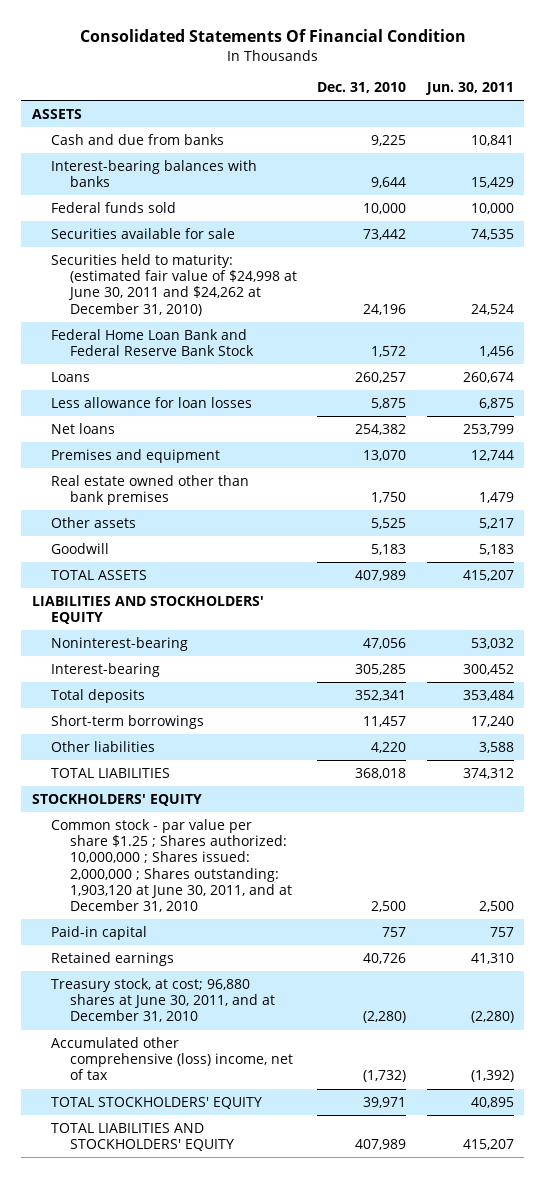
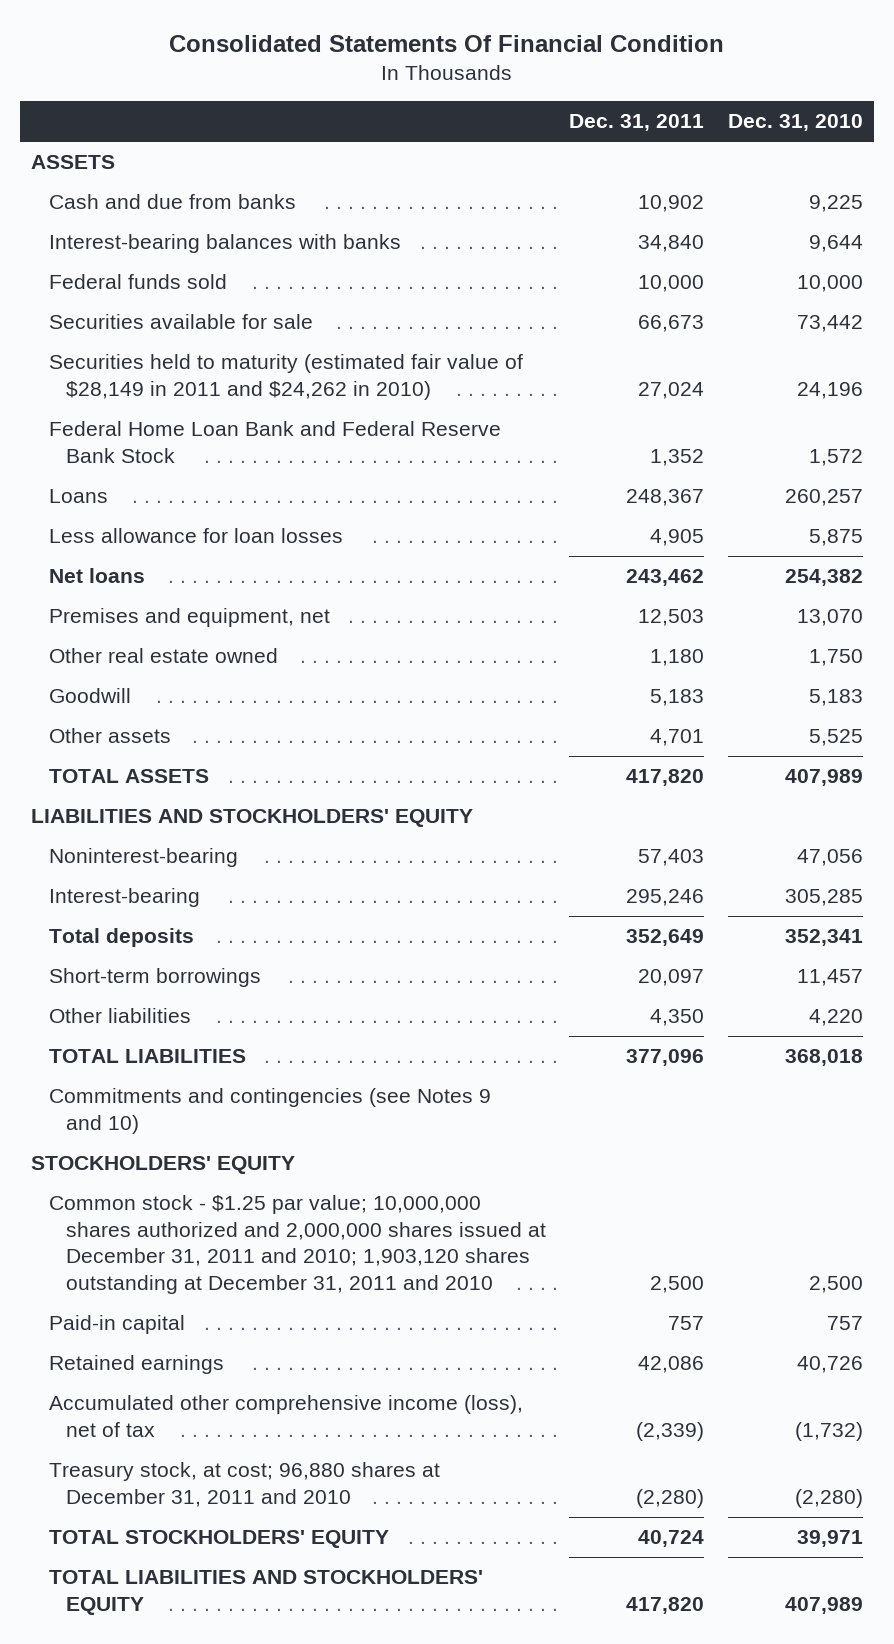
- | Dec. 31, 2010 | Jun. 30, 2011
+ | Dec. 31, 2011 | Dec. 31, 2010
- Securities held to maturity: (estimated fair value of $24,998 at June 30, 2011 and $24,262 at December 31, 2010) | 24,196 | 24,524
+ Securities held to maturity (estimated fair value of $28,149 in 2011 and $24,262 in 2010) | 27,024 | 24,196
- Premises and equipment | 13,070 | 12,744
- Real estate owned other than bank premises | 1,750 | 1,479
+ Premises and equipment, net | 12,503 | 13,070
+ Other real estate owned | 1,180 | 1,750
moved down: Other assets | 4,701 | 5,525
+ Commitments and contingencies (see Notes 9 and 10)
- Common stock - par value per share $1.25 ; Shares authorized: 10,000,000 ; Shares issued: 2,000,000 ; Shares outstanding: 1,903,120 at June 30, 2011, and at December 31, 2010 | 2,500 | 2,500
+ Common stock - $1.25 par value; 10,000,000 shares authorized and 2,000,000 shares issued at December 31, 2011 and 2010; 1,903,120 shares outstanding at December 31, 2011 and 2010 | 2,500 | 2,500
- Treasury stock, at cost; 96,880 shares at June 30, 2011, and at December 31, 2010 | (2,280) | (2,280)
- Accumulated other comprehensive (loss) income, net of tax | (1,732) | (1,392)
+ Accumulated other comprehensive income (loss), net of tax | (2,339) | (1,732)
+ Treasury stock, at cost; 96,880 shares at December 31, 2011 and 2010 | (2,280) | (2,280)

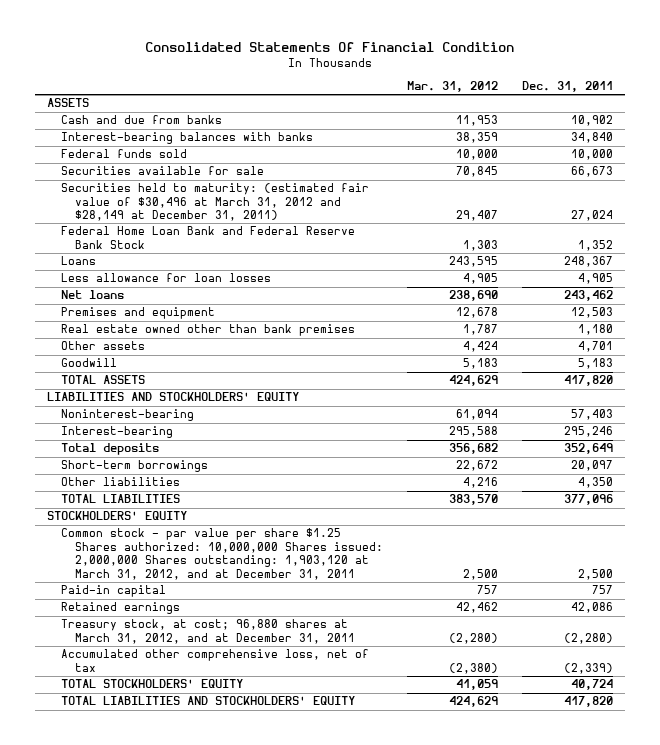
- | Dec. 31, 2011 | Dec. 31, 2010
+ | Mar. 31, 2012 | Dec. 31, 2011
- Securities held to maturity (estimated fair value of $28,149 in 2011 and $24,262 in 2010) | 27,024 | 24,196
+ Securities held to maturity: (estimated fair value of $30,496 at March 31, 2012 and $28,149 at December 31, 2011) | 29,407 | 27,024
- Premises and equipment, net | 12,503 | 13,070
- Other real estate owned | 1,180 | 1,750
+ Premises and equipment | 12,678 | 12,503
+ Real estate owned other than bank premises | 1,787 | 1,180
moved down: Goodwill | 5,183 | 5,183
- Commitments and contingencies (see Notes 9 and 10)
- Common stock - $1.25 par value; 10,000,000 shares authorized and 2,000,000 shares issued at December 31, 2011 and 2010; 1,903,120 shares outstanding at December 31, 2011 and 2010 | 2,500 | 2,500
+ Common stock - par value per share $1.25 Shares authorized: 10,000,000 Shares issued: 2,000,000 Shares outstanding: 1,903,120 at March 31, 2012, and at December 31, 2011 | 2,500 | 2,500
- Accumulated other comprehensive income (loss), net of tax | (2,339) | (1,732)
- Treasury stock, at cost; 96,880 shares at December 31, 2011 and 2010 | (2,280) | (2,280)
+ Treasury stock, at cost; 96,880 shares at March 31, 2012, and at December 31, 2011 | (2,280) | (2,280)
+ Accumulated other comprehensive loss, net of tax | (2,380) | (2,339)

